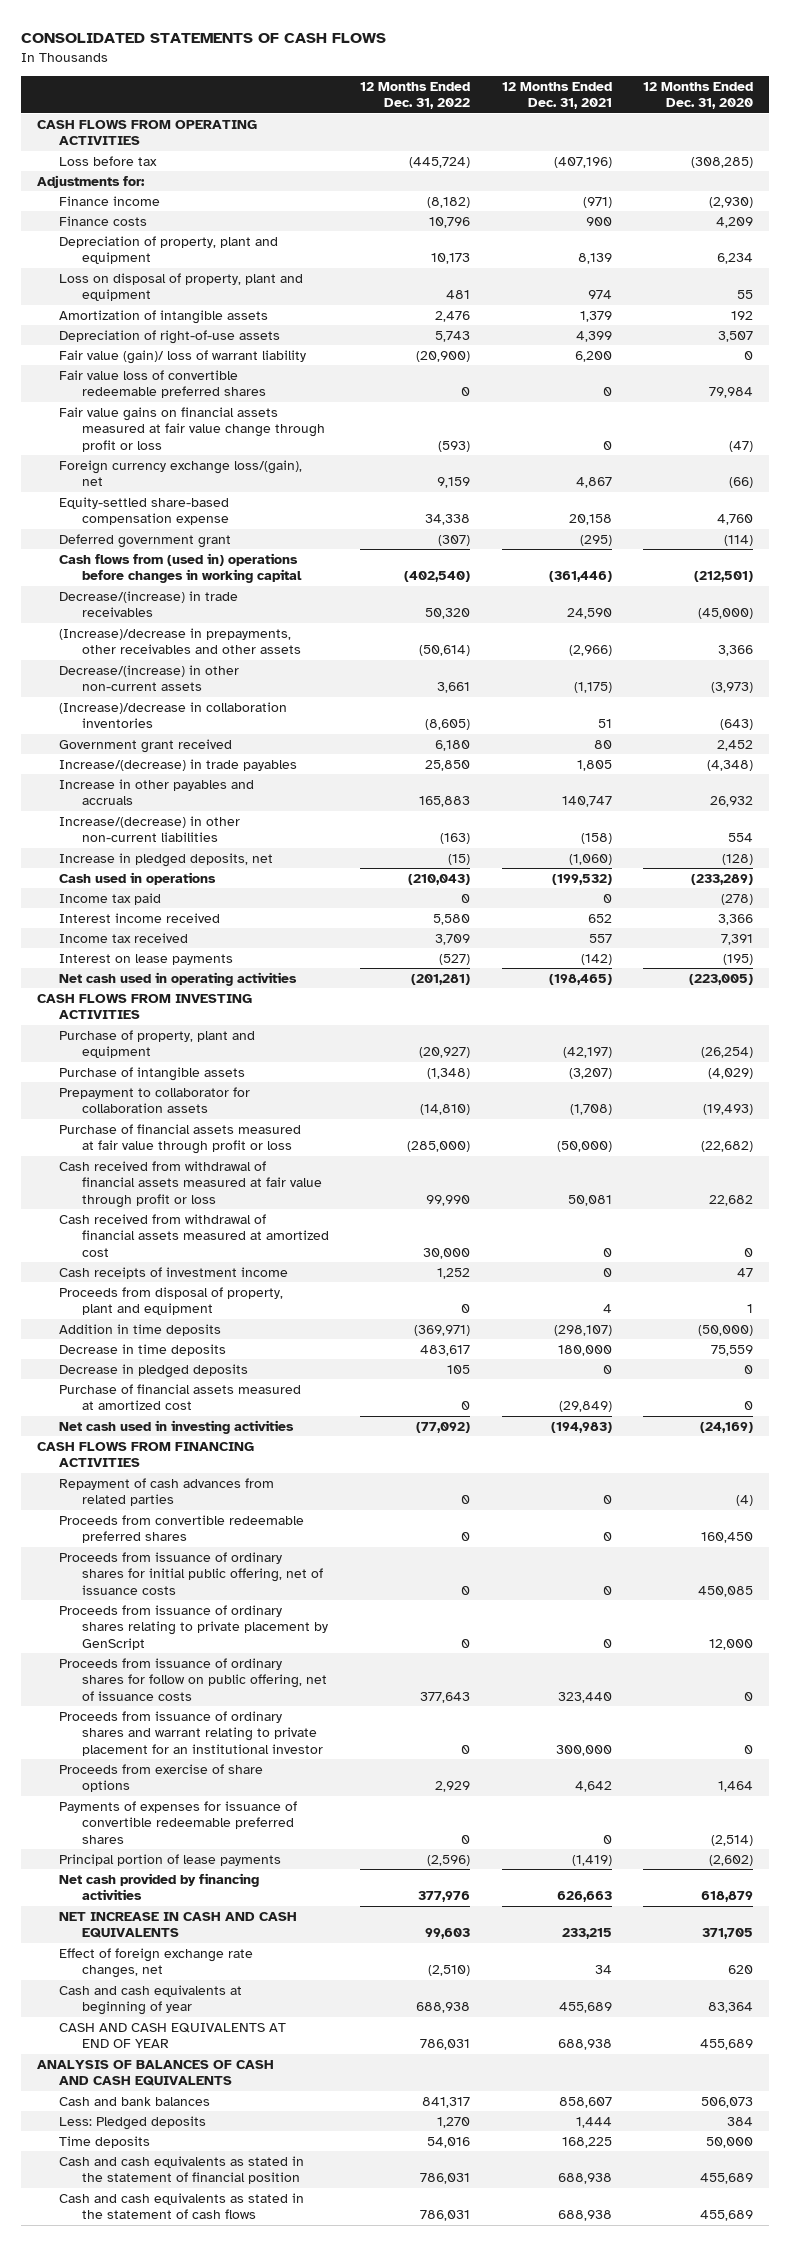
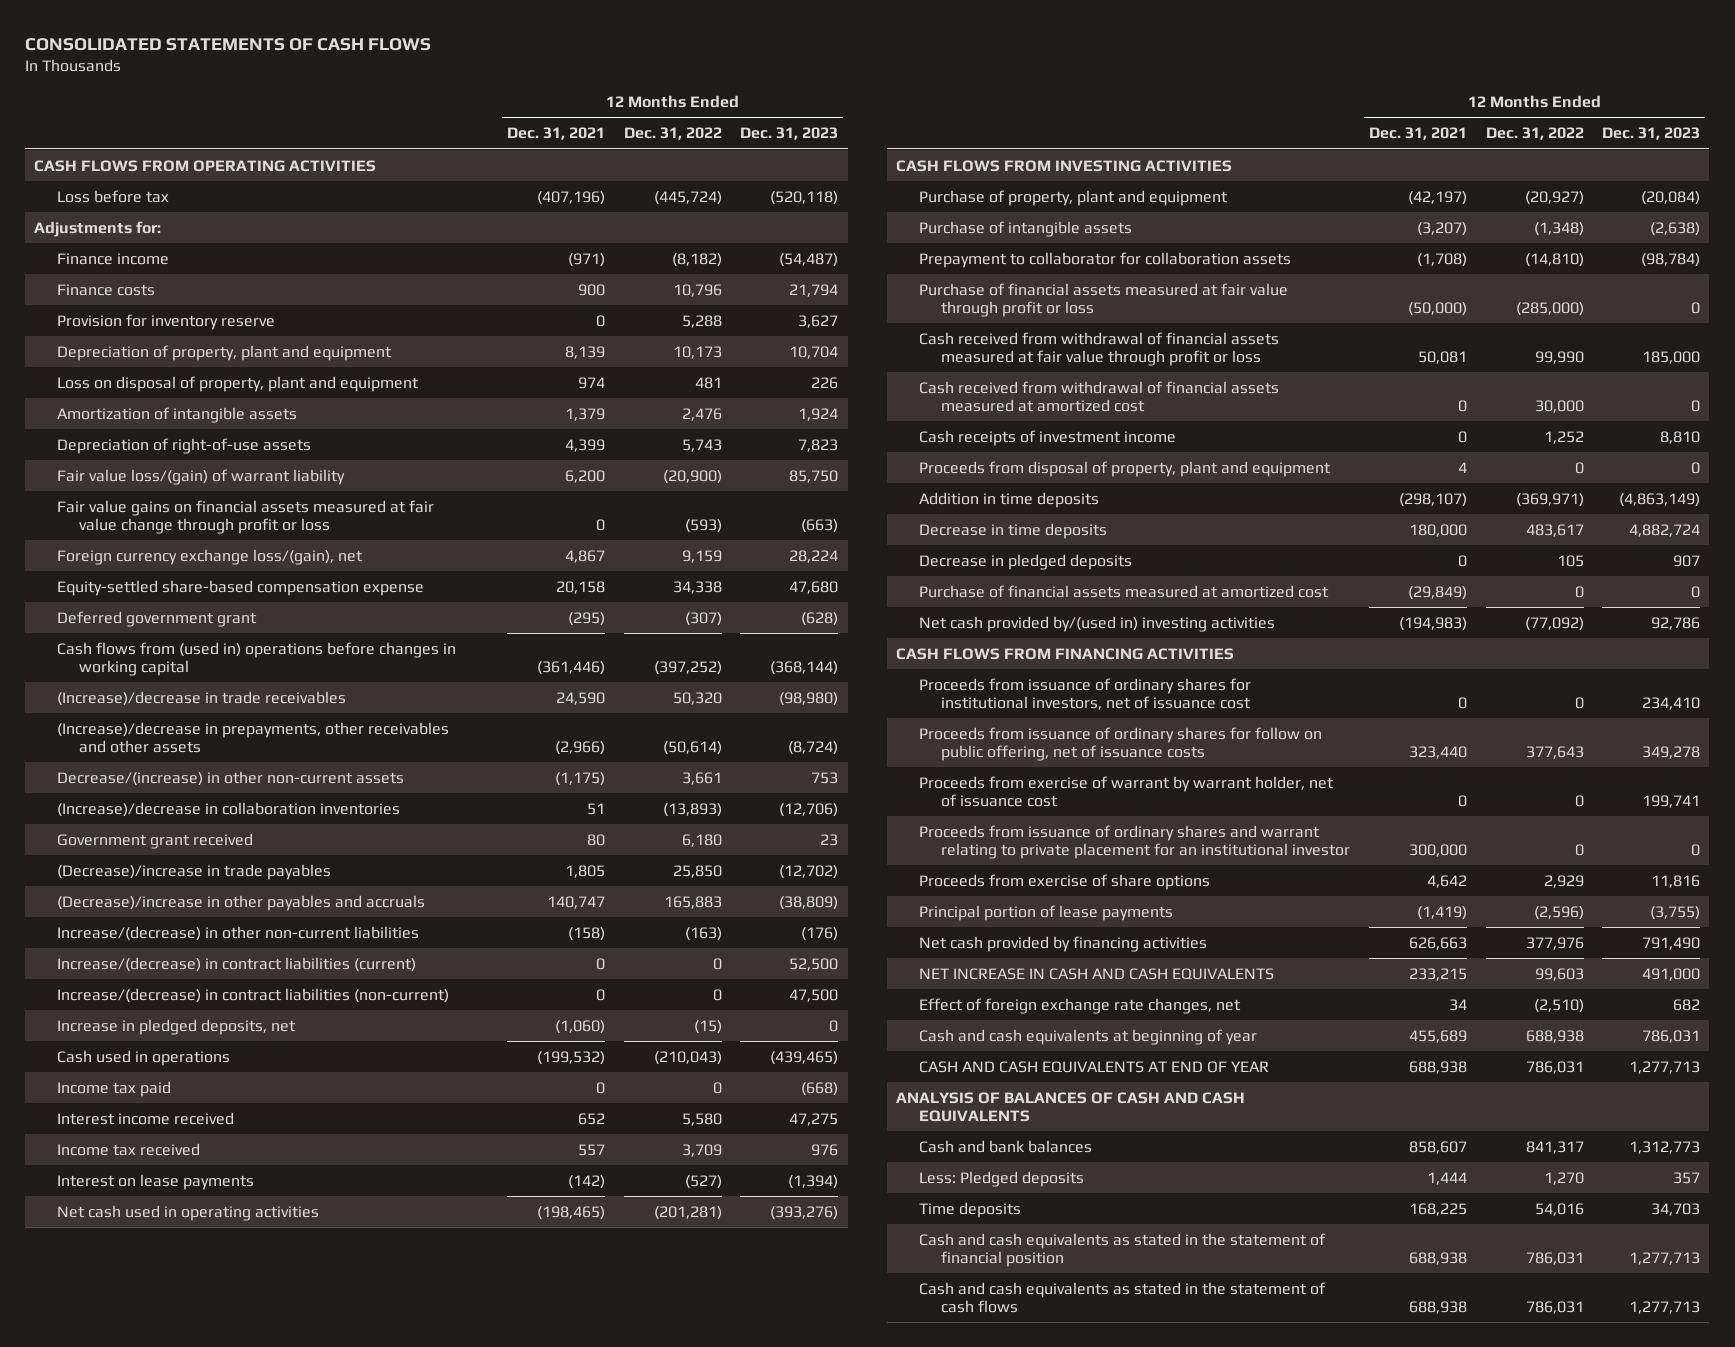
- | 12 Months Ended Dec. 31, 2022 | 12 Months Ended Dec. 31, 2021 | 12 Months Ended Dec. 31, 2020
+ | 12 Months Ended Dec. 31, 2021 | 12 Months Ended Dec. 31, 2022 | 12 Months Ended Dec. 31, 2023
+ Provision for inventory reserve | 0 | 5,288 | 3,627
- Fair value (gain)/ loss of warrant liability | (20,900) | 6,200 | 0
- Fair value loss of convertible redeemable preferred shares | 0 | 0 | 79,984
+ Fair value loss/(gain) of warrant liability | 6,200 | (20,900) | 85,750
- Cash flows from (used in) operations before changes in working capital | (402,540) | (361,446) | (212,501)
- Decrease/(increase) in trade receivables | 50,320 | 24,590 | (45,000)
+ Cash flows from (used in) operations before changes in working capital | (361,446) | (397,252) | (368,144)
+ (Increase)/decrease in trade receivables | 24,590 | 50,320 | (98,980)
- (Increase)/decrease in collaboration inventories | (8,605) | 51 | (643)
+ (Increase)/decrease in collaboration inventories | 51 | (13,893) | (12,706)
- Increase/(decrease) in trade payables | 25,850 | 1,805 | (4,348)
- Increase in other payables and accruals | 165,883 | 140,747 | 26,932
+ (Decrease)/increase in trade payables | 1,805 | 25,850 | (12,702)
+ (Decrease)/increase in other payables and accruals | 140,747 | 165,883 | (38,809)
+ Increase/(decrease) in contract liabilities (current) | 0 | 0 | 52,500
+ Increase/(decrease) in contract liabilities (non-current) | 0 | 0 | 47,500
- Net cash used in investing activities | (77,092) | (194,983) | (24,169)
+ Net cash provided by/(used in) investing activities | (194,983) | (77,092) | 92,786
- Repayment of cash advances from related parties | 0 | 0 | (4)
- Proceeds from convertible redeemable preferred shares | 0 | 0 | 160,450
- Proceeds from issuance of ordinary shares for initial public offering, net of issuance costs | 0 | 0 | 450,085
- Proceeds from issuance of ordinary shares relating to private placement by GenScript | 0 | 0 | 12,000
+ Proceeds from issuance of ordinary shares for institutional investors, net of issuance cost | 0 | 0 | 234,410
+ Proceeds from exercise of warrant by warrant holder, net of issuance cost | 0 | 0 | 199,741
- Payments of expenses for issuance of convertible redeemable preferred shares | 0 | 0 | (2,514)

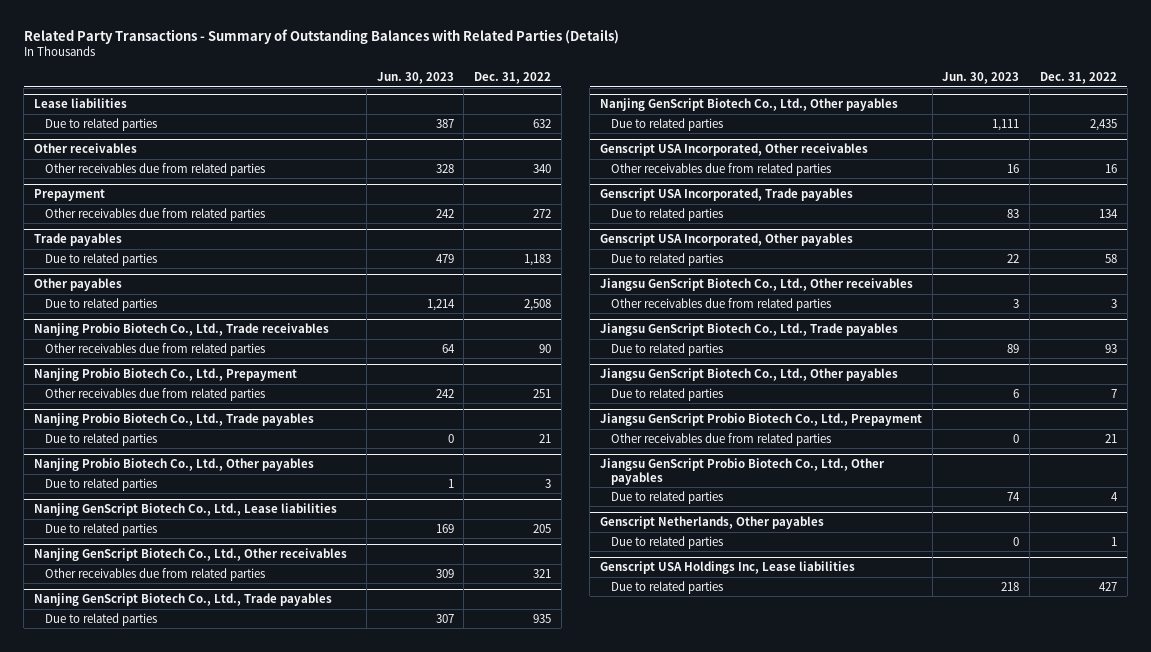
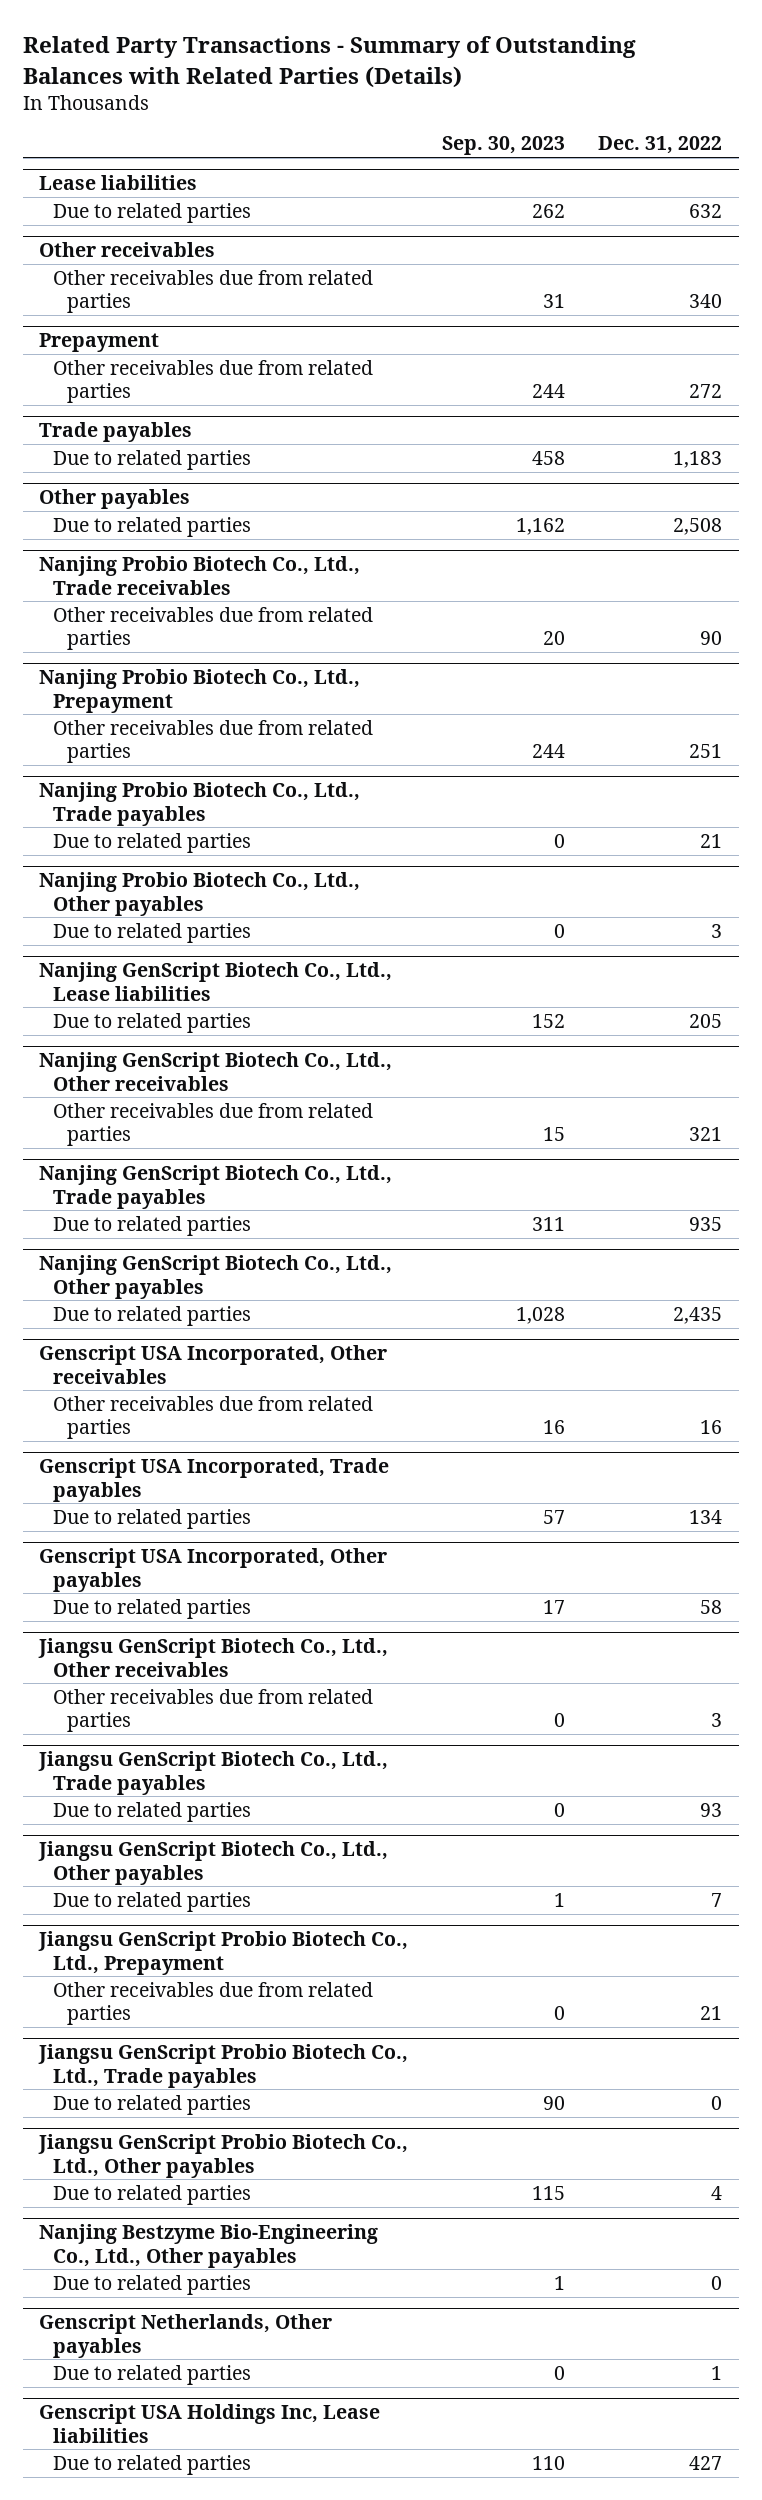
- | Jun. 30, 2023 | Dec. 31, 2022
+ | Sep. 30, 2023 | Dec. 31, 2022
+ Jiangsu GenScript Probio Biotech Co., Ltd., Trade payables
+ Due to related parties | 90 | 0
+ Nanjing Bestzyme Bio-Engineering Co., Ltd., Other payables
+ Due to related parties | 1 | 0

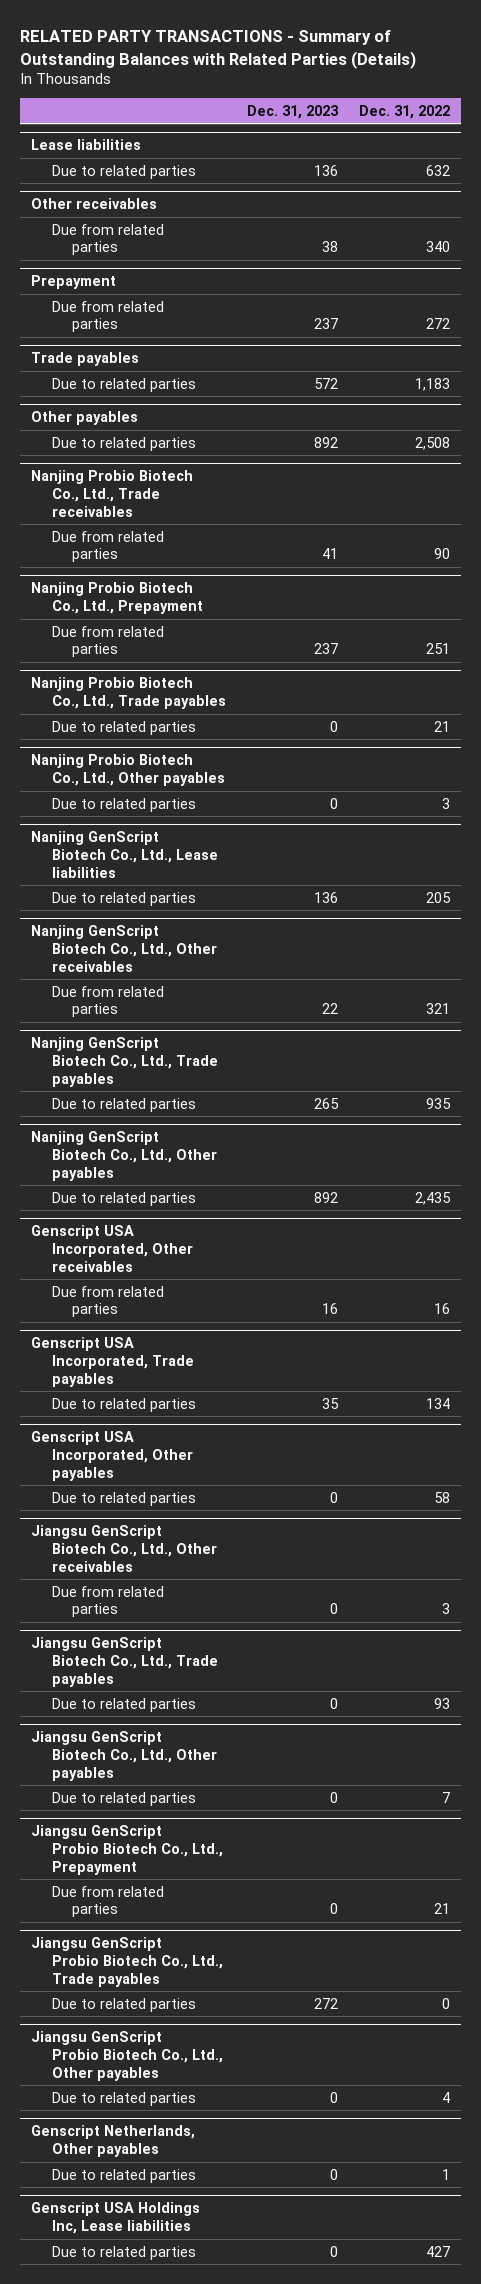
- Related Party Transactions - Summary of Outstanding Balances with Related Parties (Details)
+ RELATED PARTY TRANSACTIONS - Summary of Outstanding Balances with Related Parties (Details)
- | Sep. 30, 2023 | Dec. 31, 2022
+ | Dec. 31, 2023 | Dec. 31, 2022
@ Other receivables
- Other receivables due from related parties | 31 | 340
+ Due from related parties | 38 | 340
@ Prepayment
- Other receivables due from related parties | 244 | 272
+ Due from related parties | 237 | 272
@ Nanjing Probio Biotech Co., Ltd., Trade receivables
- Other receivables due from related parties | 20 | 90
+ Due from related parties | 41 | 90
@ Nanjing Probio Biotech Co., Ltd., Prepayment
- Other receivables due from related parties | 244 | 251
+ Due from related parties | 237 | 251
@ Nanjing GenScript Biotech Co., Ltd., Other receivables
- Other receivables due from related parties | 15 | 321
+ Due from related parties | 22 | 321
@ Genscript USA Incorporated, Other receivables
- Other receivables due from related parties | 16 | 16
+ Due from related parties | 16 | 16
@ Jiangsu GenScript Biotech Co., Ltd., Other receivables
- Other receivables due from related parties | 0 | 3
+ Due from related parties | 0 | 3
@ Jiangsu GenScript Probio Biotech Co., Ltd., Prepayment
- Other receivables due from related parties | 0 | 21
+ Due from related parties | 0 | 21
- Nanjing Bestzyme Bio-Engineering Co., Ltd., Other payables
- Due to related parties | 1 | 0

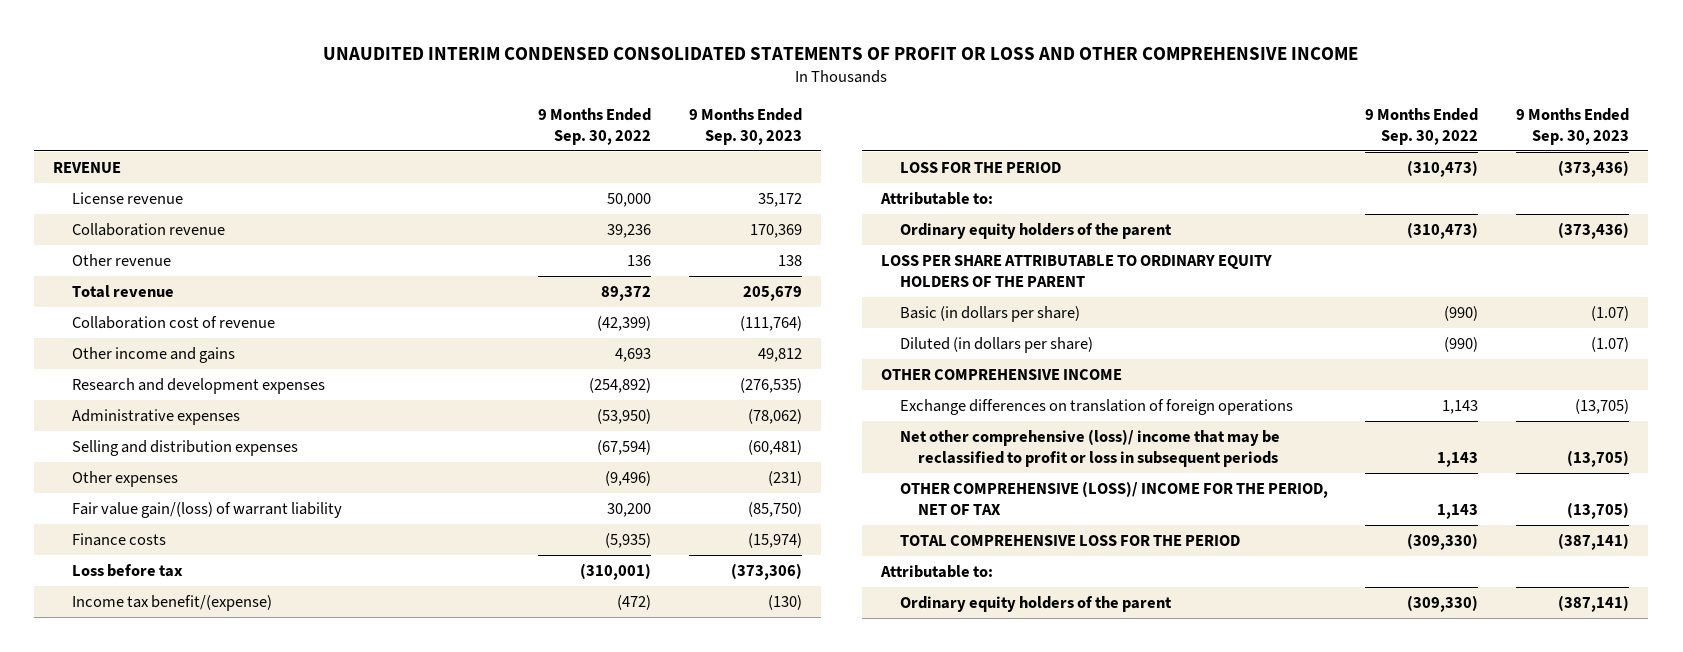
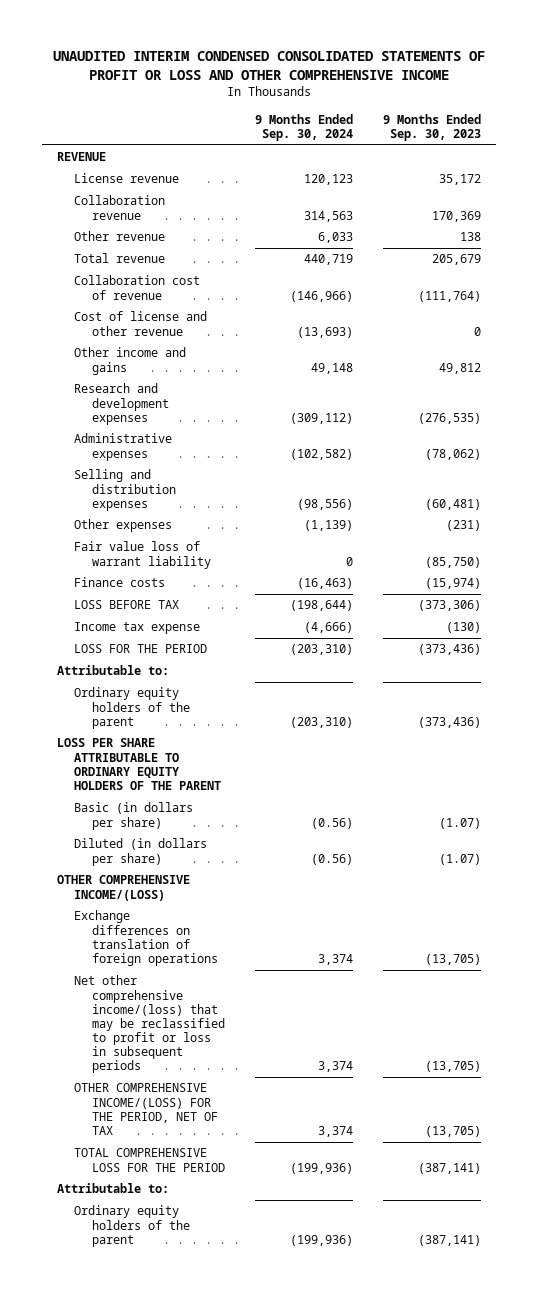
- | 9 Months Ended Sep. 30, 2022 | 9 Months Ended Sep. 30, 2023
+ | 9 Months Ended Sep. 30, 2024 | 9 Months Ended Sep. 30, 2023
+ Cost of license and other revenue | (13,693) | 0
- Fair value gain/(loss) of warrant liability | 30,200 | (85,750)
+ Fair value loss of warrant liability | 0 | (85,750)
- Loss before tax | (310,001) | (373,306)
- Income tax benefit/(expense) | (472) | (130)
+ LOSS BEFORE TAX | (198,644) | (373,306)
+ Income tax expense | (4,666) | (130)
- OTHER COMPREHENSIVE INCOME
+ OTHER COMPREHENSIVE INCOME/(LOSS)
- Net other comprehensive (loss)/ income that may be reclassified to profit or loss in subsequent periods | 1,143 | (13,705)
- OTHER COMPREHENSIVE (LOSS)/ INCOME FOR THE PERIOD, NET OF TAX | 1,143 | (13,705)
+ Net other comprehensive income/(loss) that may be reclassified to profit or loss in subsequent periods | 3,374 | (13,705)
+ OTHER COMPREHENSIVE INCOME/(LOSS) FOR THE PERIOD, NET OF TAX | 3,374 | (13,705)

